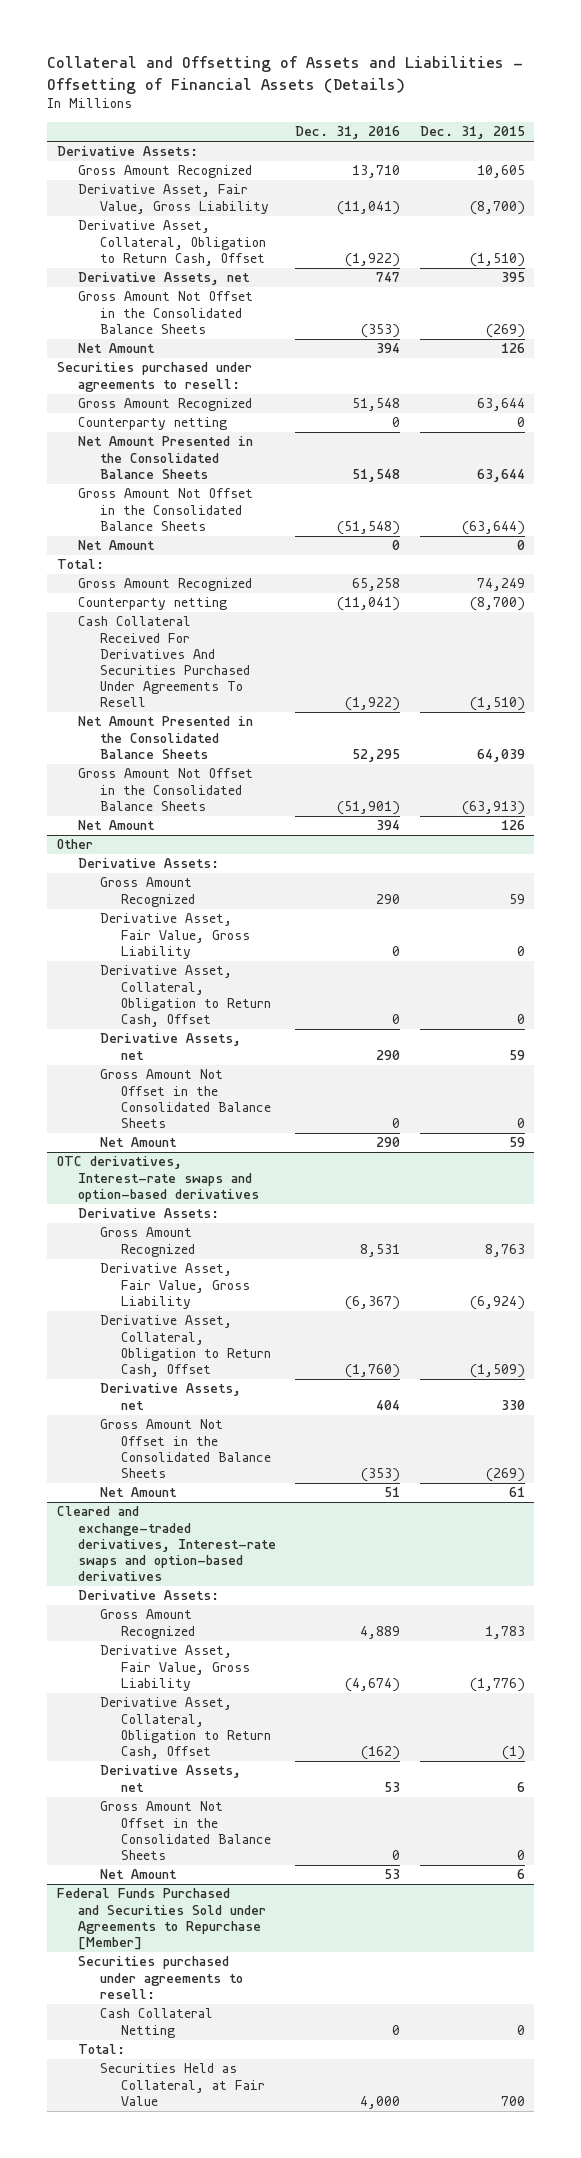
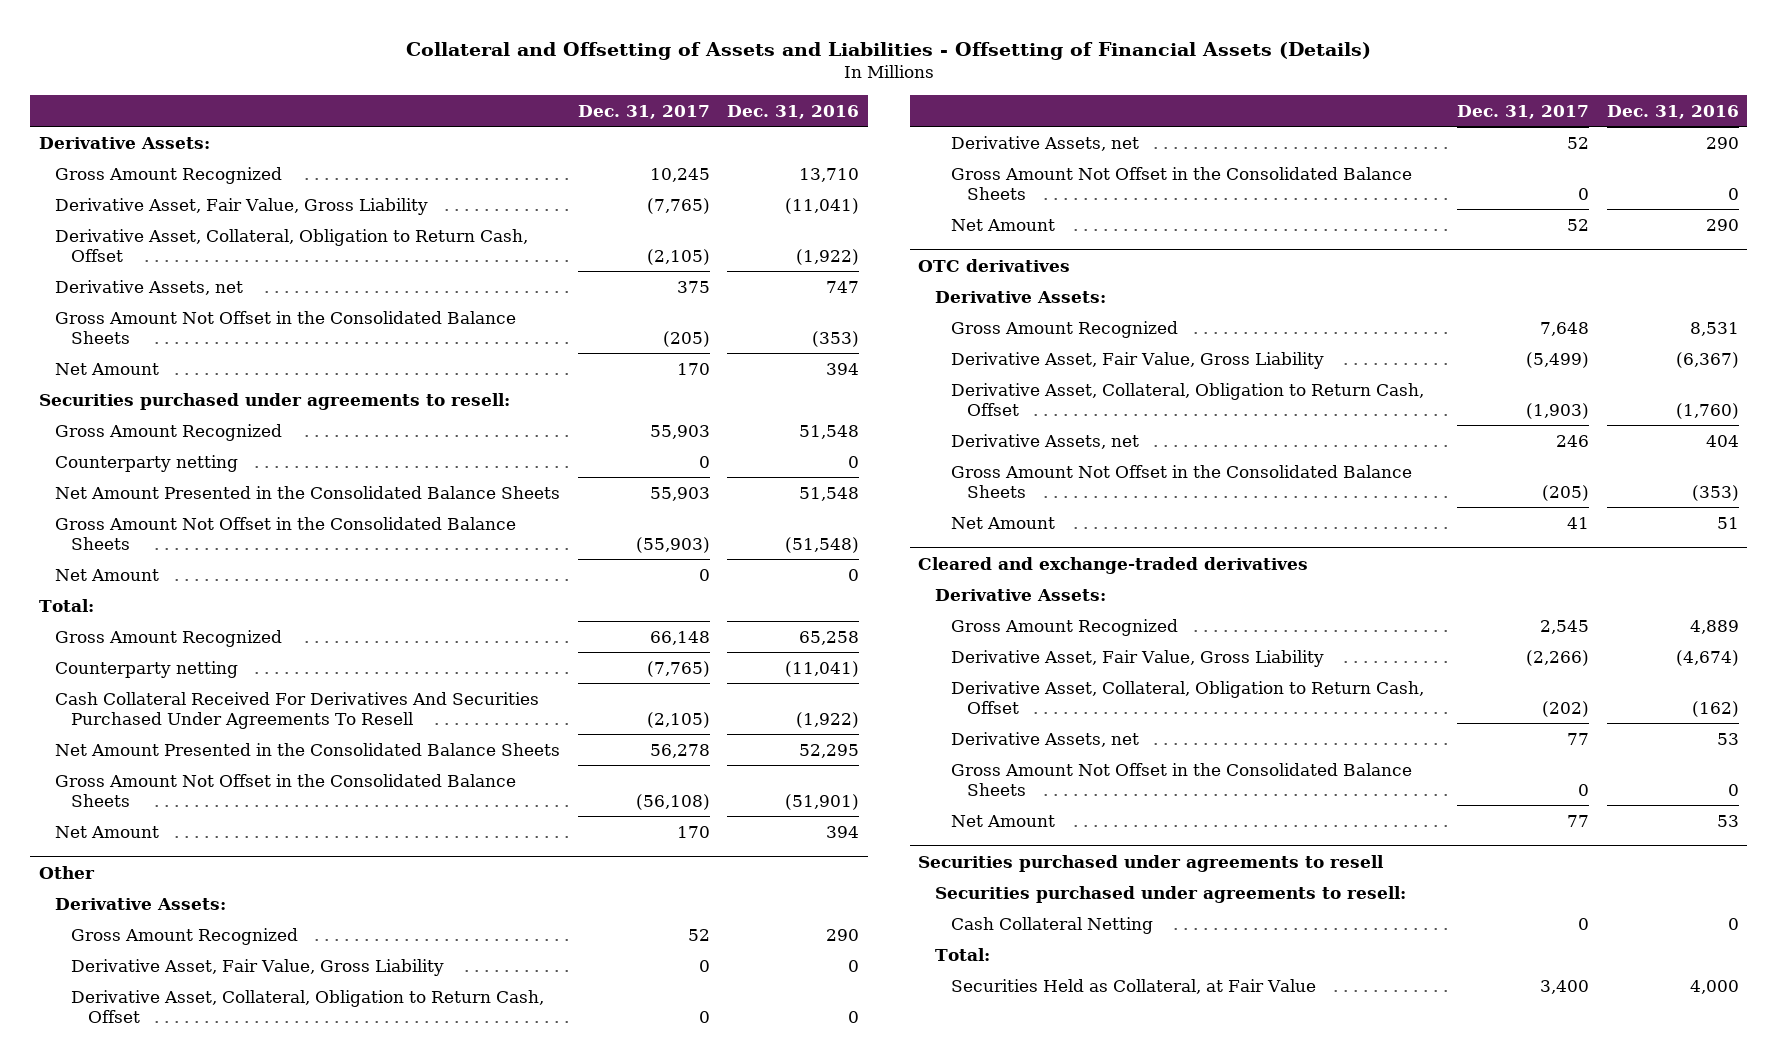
- | Dec. 31, 2016 | Dec. 31, 2015
+ | Dec. 31, 2017 | Dec. 31, 2016
- OTC derivatives, Interest-rate swaps and option-based derivatives
+ OTC derivatives
- Cleared and exchange-traded derivatives, Interest-rate swaps and option-based derivatives
+ Cleared and exchange-traded derivatives
- Federal Funds Purchased and Securities Sold under Agreements to Repurchase [Member]
+ Securities purchased under agreements to resell

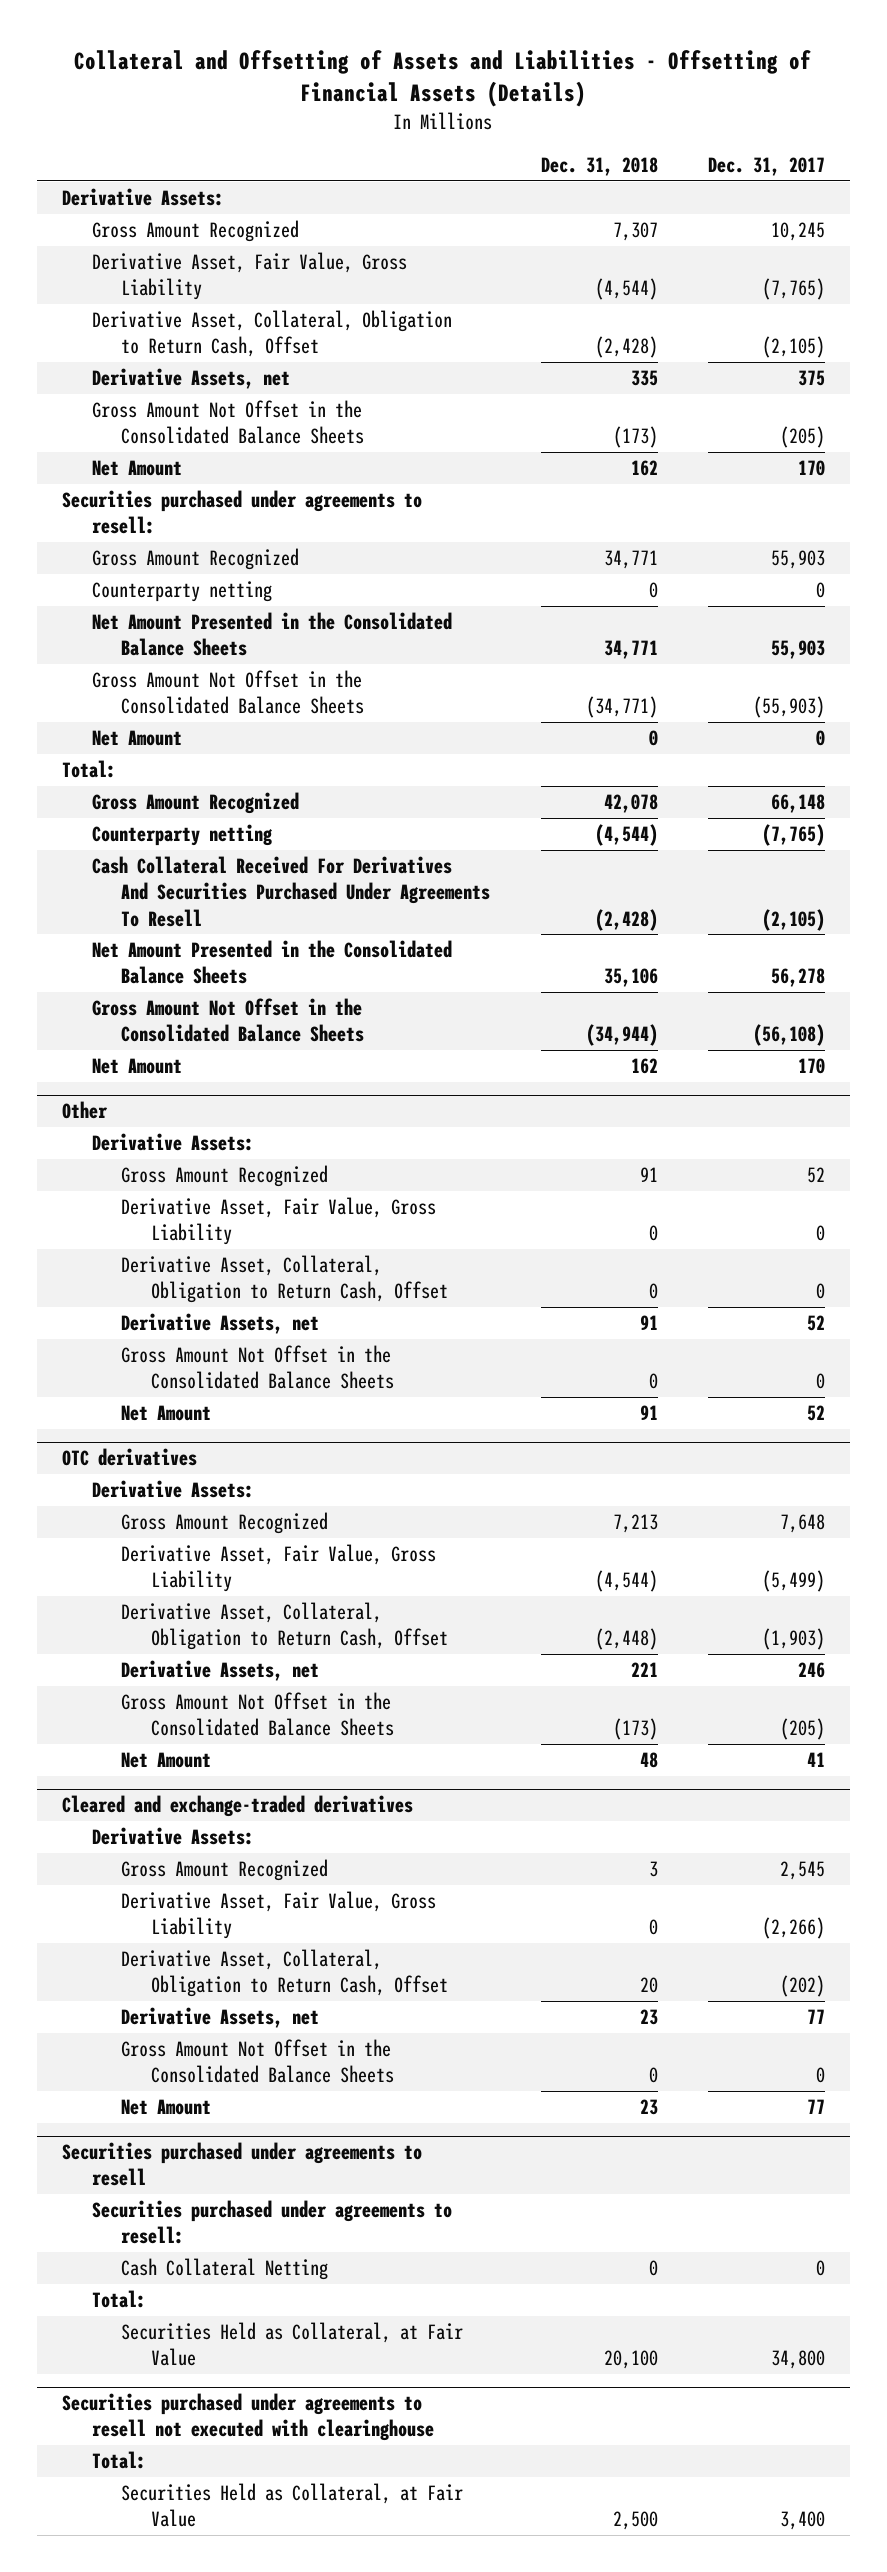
- | Dec. 31, 2017 | Dec. 31, 2016
+ | Dec. 31, 2018 | Dec. 31, 2017
@ Securities purchased under agreements to resell
+ Securities Held as Collateral, at Fair Value | 20,100 | 34,800
+ Securities purchased under agreements to resell not executed with clearinghouse
+ Total:

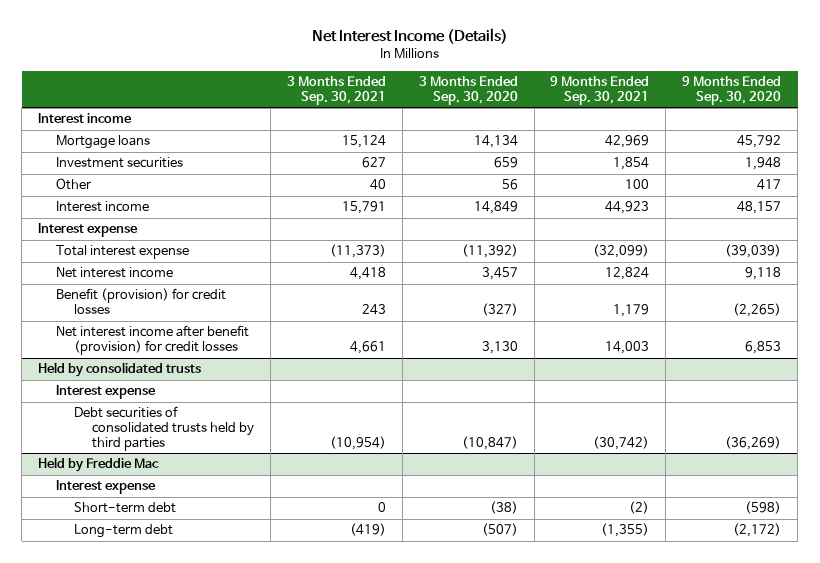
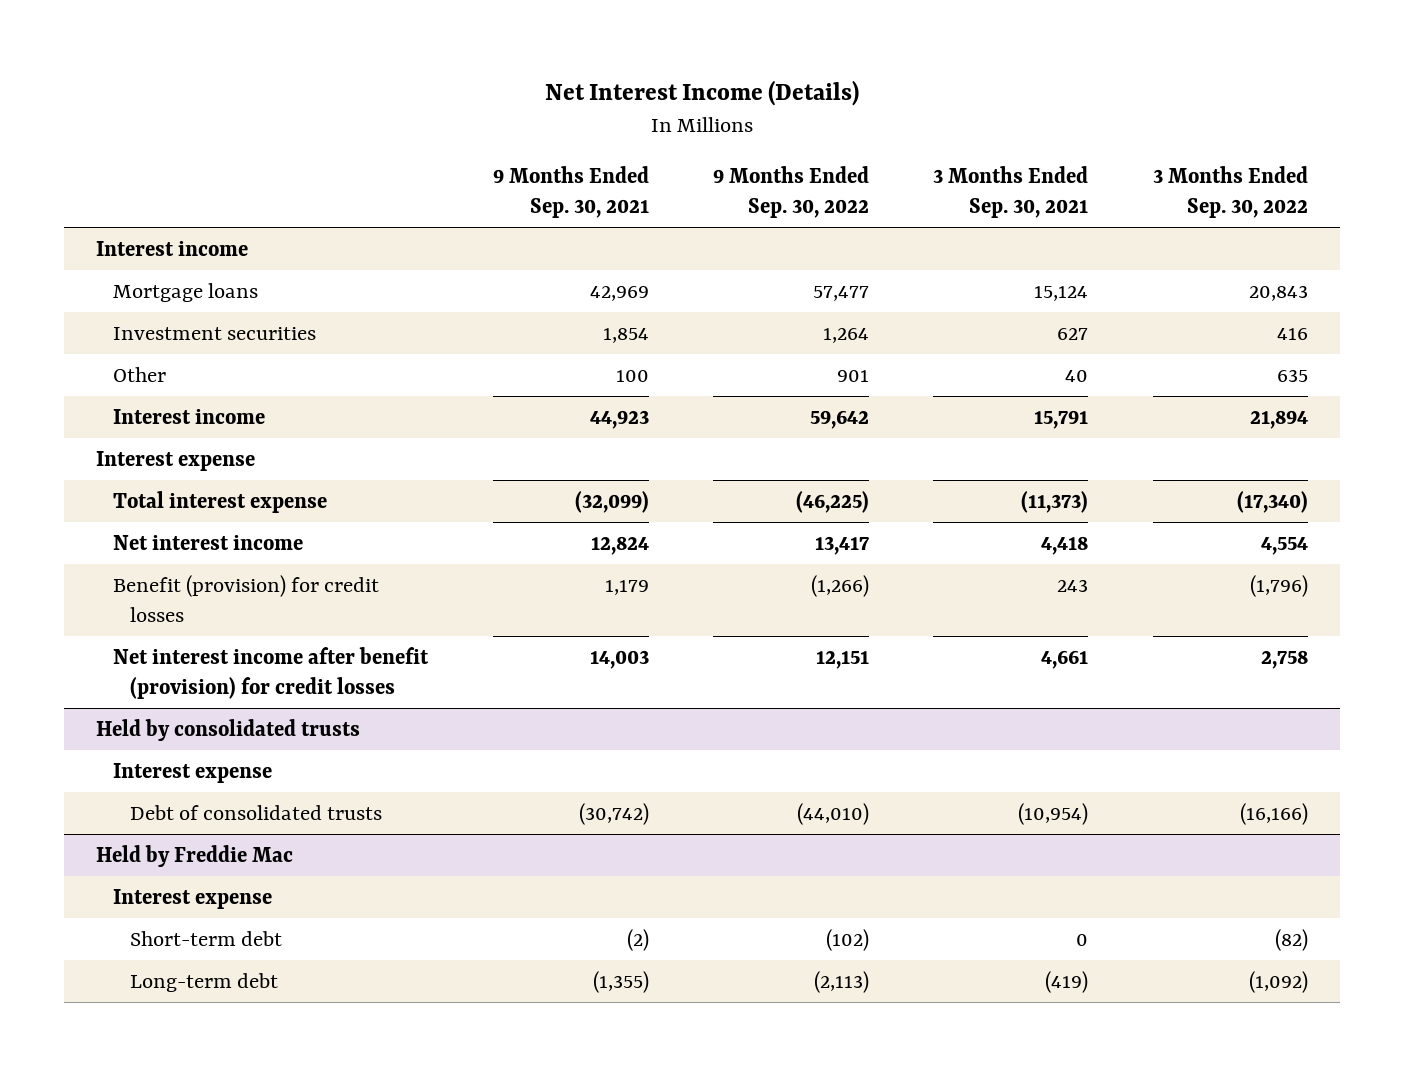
- | 3 Months Ended Sep. 30, 2021 | 3 Months Ended Sep. 30, 2020 | 9 Months Ended Sep. 30, 2021 | 9 Months Ended Sep. 30, 2020
+ | 9 Months Ended Sep. 30, 2021 | 9 Months Ended Sep. 30, 2022 | 3 Months Ended Sep. 30, 2021 | 3 Months Ended Sep. 30, 2022
@ Held by consolidated trusts
- Debt securities of consolidated trusts held by third parties | (10,954) | (10,847) | (30,742) | (36,269)
+ Debt of consolidated trusts | (30,742) | (44,010) | (10,954) | (16,166)

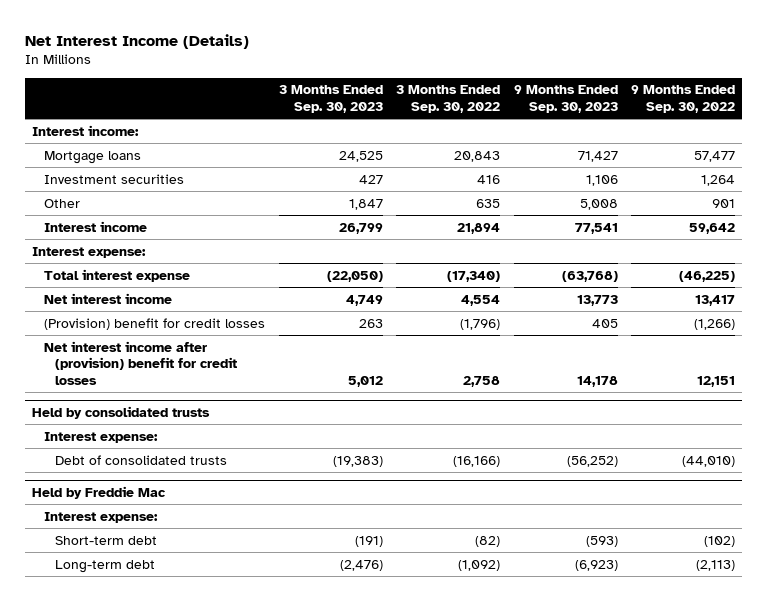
- | 9 Months Ended Sep. 30, 2021 | 9 Months Ended Sep. 30, 2022 | 3 Months Ended Sep. 30, 2021 | 3 Months Ended Sep. 30, 2022
+ | 3 Months Ended Sep. 30, 2023 | 3 Months Ended Sep. 30, 2022 | 9 Months Ended Sep. 30, 2023 | 9 Months Ended Sep. 30, 2022
- Interest income
+ Interest income:
- Interest expense
+ Interest expense:
- Benefit (provision) for credit losses | 1,179 | (1,266) | 243 | (1,796)
- Net interest income after benefit (provision) for credit losses | 14,003 | 12,151 | 4,661 | 2,758
+ (Provision) benefit for credit losses | 263 | (1,796) | 405 | (1,266)
+ Net interest income after (provision) benefit for credit losses | 5,012 | 2,758 | 14,178 | 12,151
@ Held by consolidated trusts
- Interest expense
+ Interest expense:
@ Held by Freddie Mac
- Interest expense
+ Interest expense:

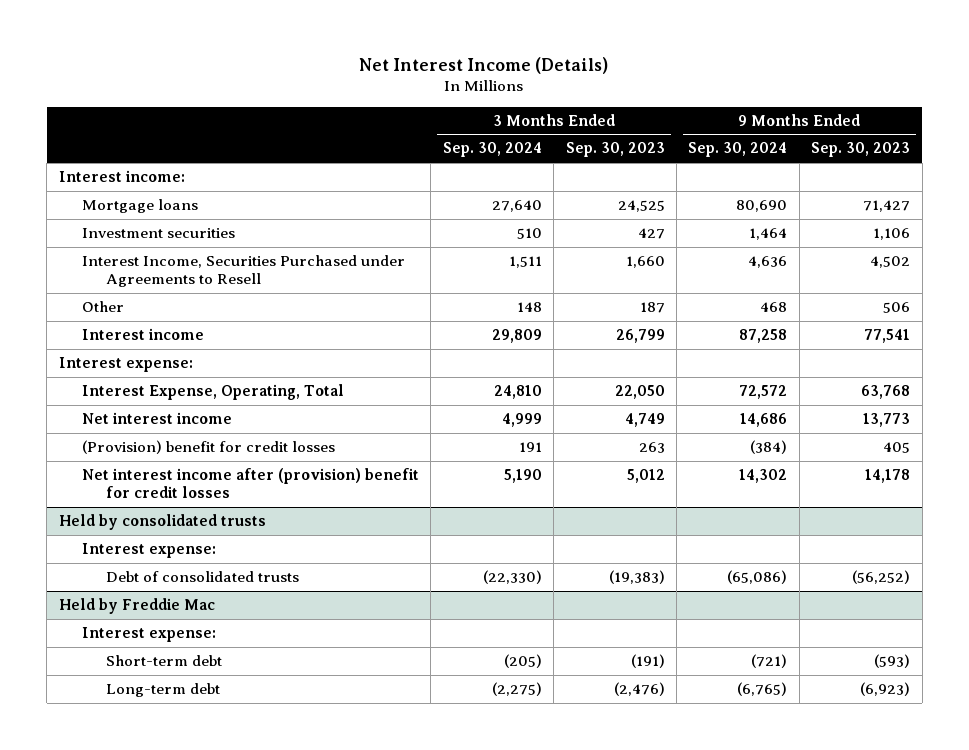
- | 3 Months Ended Sep. 30, 2023 | 3 Months Ended Sep. 30, 2022 | 9 Months Ended Sep. 30, 2023 | 9 Months Ended Sep. 30, 2022
+ | 3 Months Ended Sep. 30, 2024 | 3 Months Ended Sep. 30, 2023 | 9 Months Ended Sep. 30, 2024 | 9 Months Ended Sep. 30, 2023
- Other | 1,847 | 635 | 5,008 | 901
+ Interest Income, Securities Purchased under Agreements to Resell | 1,511 | 1,660 | 4,636 | 4,502
+ Other | 148 | 187 | 468 | 506
- Total interest expense | (22,050) | (17,340) | (63,768) | (46,225)
+ Interest Expense, Operating, Total | 24,810 | 22,050 | 72,572 | 63,768

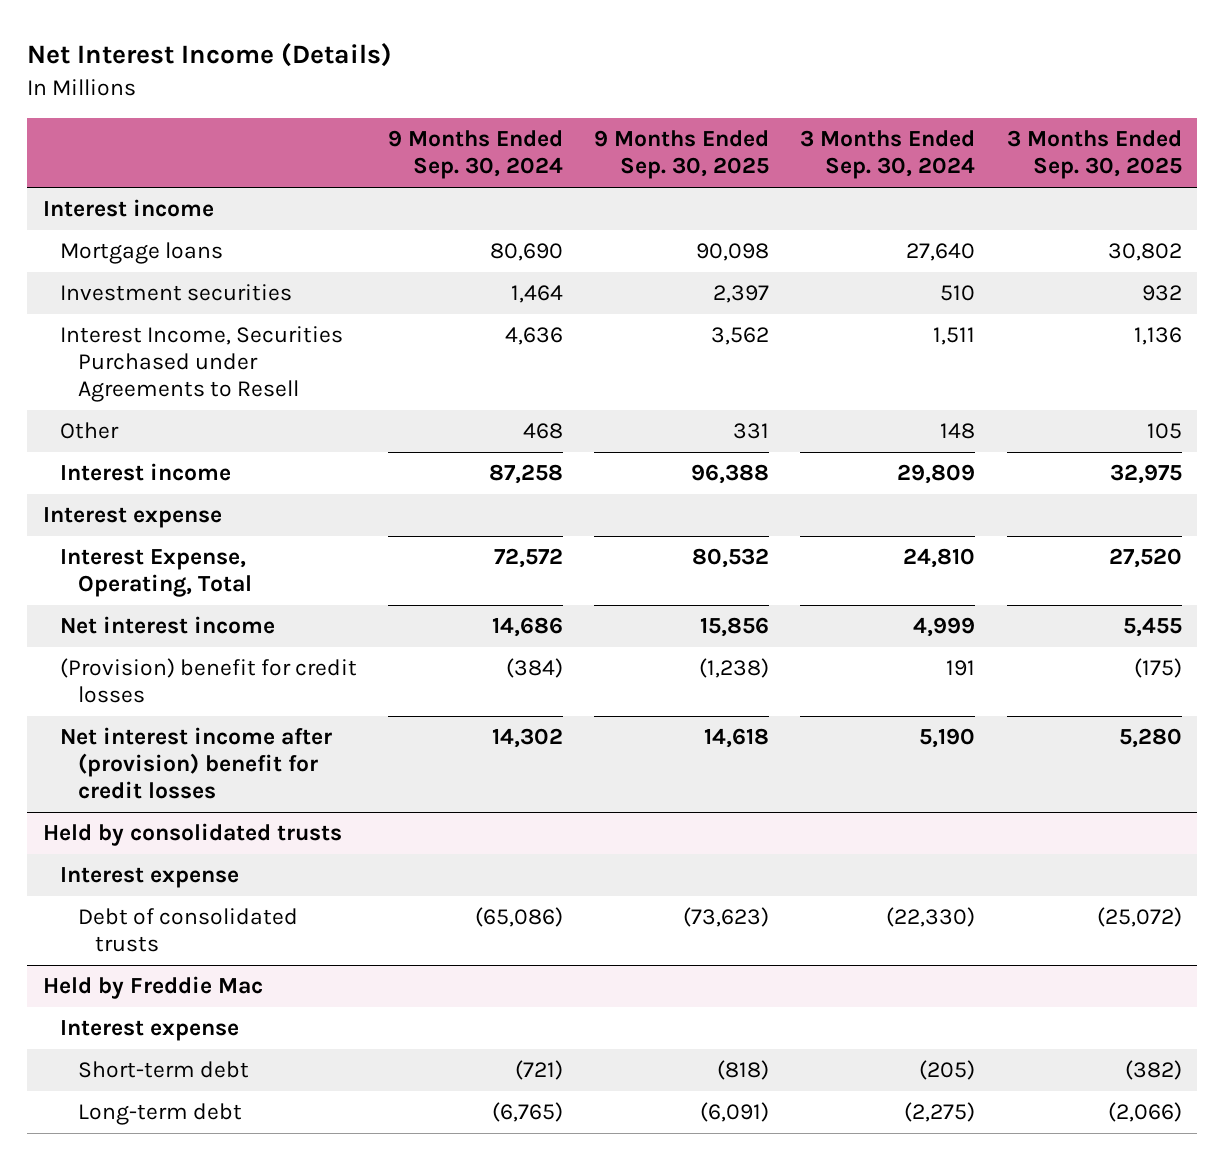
- | 3 Months Ended Sep. 30, 2024 | 3 Months Ended Sep. 30, 2023 | 9 Months Ended Sep. 30, 2024 | 9 Months Ended Sep. 30, 2023
+ | 9 Months Ended Sep. 30, 2024 | 9 Months Ended Sep. 30, 2025 | 3 Months Ended Sep. 30, 2024 | 3 Months Ended Sep. 30, 2025
- Interest income:
+ Interest income
- Interest expense:
+ Interest expense
@ Held by consolidated trusts
- Interest expense:
+ Interest expense
@ Held by Freddie Mac
- Interest expense:
+ Interest expense

